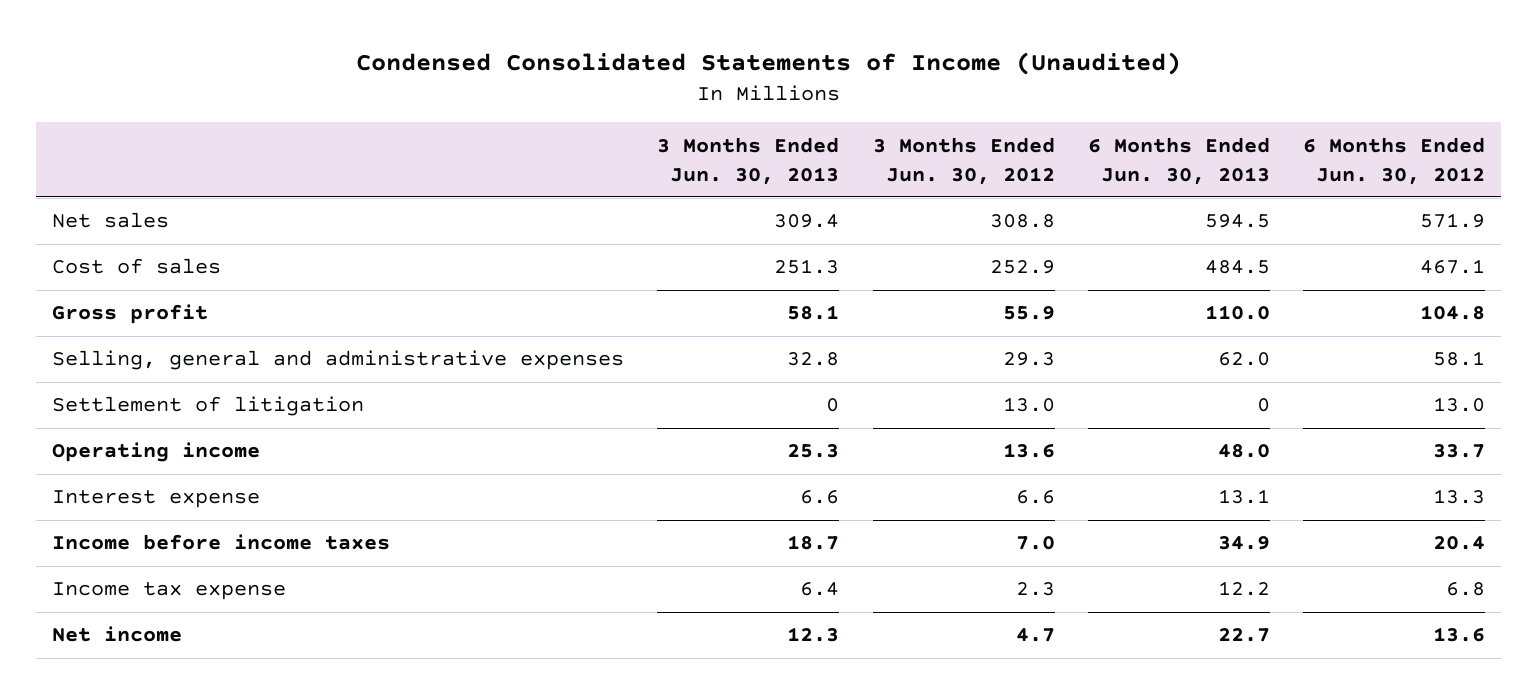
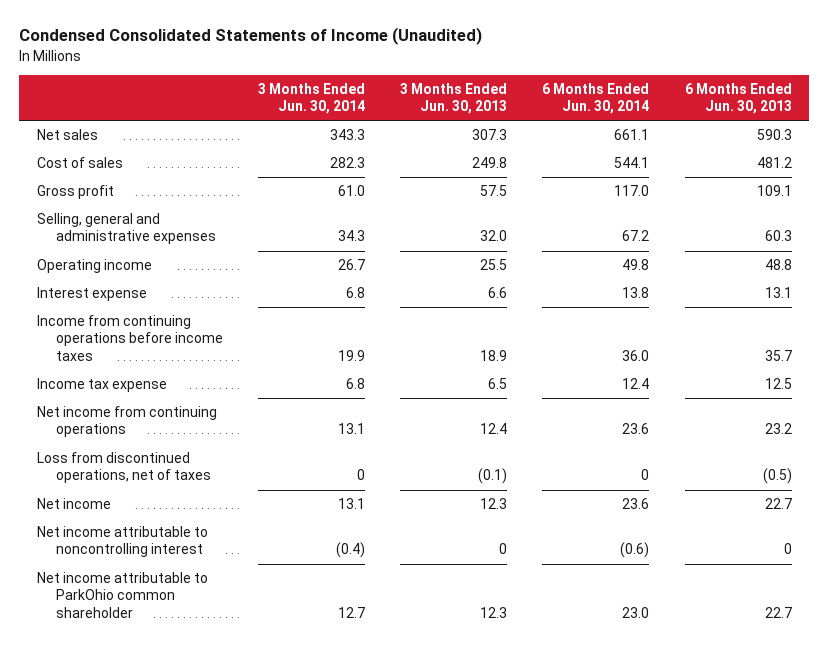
- | 3 Months Ended Jun. 30, 2013 | 3 Months Ended Jun. 30, 2012 | 6 Months Ended Jun. 30, 2013 | 6 Months Ended Jun. 30, 2012
+ | 3 Months Ended Jun. 30, 2014 | 3 Months Ended Jun. 30, 2013 | 6 Months Ended Jun. 30, 2014 | 6 Months Ended Jun. 30, 2013
- Net sales | 309.4 | 308.8 | 594.5 | 571.9
- Cost of sales | 251.3 | 252.9 | 484.5 | 467.1
- Gross profit | 58.1 | 55.9 | 110.0 | 104.8
- Selling, general and administrative expenses | 32.8 | 29.3 | 62.0 | 58.1
- Settlement of litigation | 0 | 13.0 | 0 | 13.0
- Operating income | 25.3 | 13.6 | 48.0 | 33.7
+ Net sales | 343.3 | 307.3 | 661.1 | 590.3
+ Cost of sales | 282.3 | 249.8 | 544.1 | 481.2
+ Gross profit | 61.0 | 57.5 | 117.0 | 109.1
+ Selling, general and administrative expenses | 34.3 | 32.0 | 67.2 | 60.3
+ Operating income | 26.7 | 25.5 | 49.8 | 48.8
- Income before income taxes | 18.7 | 7.0 | 34.9 | 20.4
- Income tax expense | 6.4 | 2.3 | 12.2 | 6.8
+ Income from continuing operations before income taxes | 19.9 | 18.9 | 36.0 | 35.7
+ Income tax expense | 6.8 | 6.5 | 12.4 | 12.5
+ Net income from continuing operations | 13.1 | 12.4 | 23.6 | 23.2
+ Loss from discontinued operations, net of taxes | 0 | (0.1) | 0 | (0.5)
+ Net income attributable to noncontrolling interest | (0.4) | 0 | (0.6) | 0
+ Net income attributable to ParkOhio common shareholder | 12.7 | 12.3 | 23.0 | 22.7

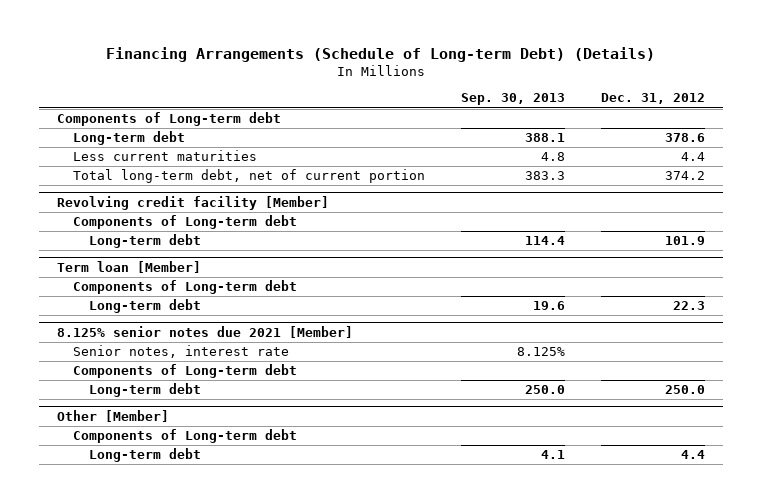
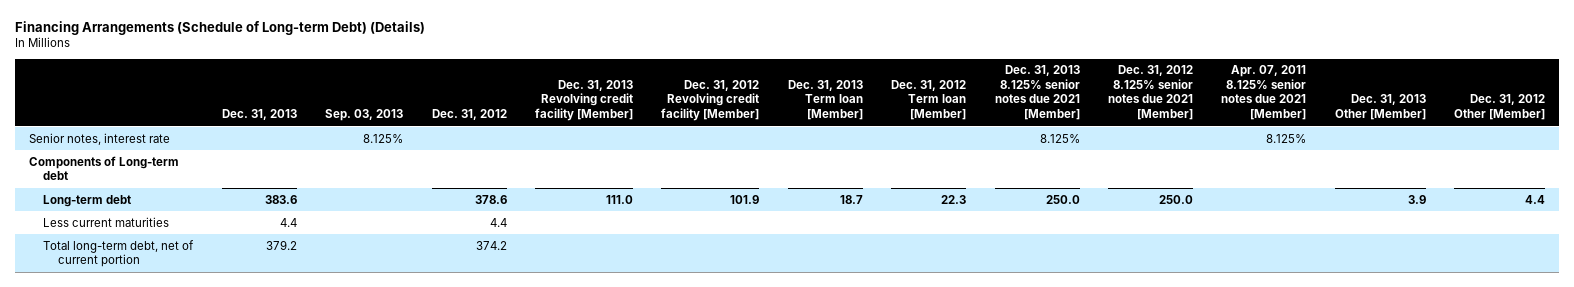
- | Sep. 30, 2013 | Dec. 31, 2012
+ | Dec. 31, 2013 | Sep. 03, 2013 | Dec. 31, 2012 | Dec. 31, 2013 Revolving credit facility [Member] | Dec. 31, 2012 Revolving credit facility [Member] | Dec. 31, 2013 Term loan [Member] | Dec. 31, 2012 Term loan [Member] | Dec. 31, 2013 8.125% senior notes due 2021 [Member] | Dec. 31, 2012 8.125% senior notes due 2021 [Member] | Apr. 07, 2011 8.125% senior notes due 2021 [Member] | Dec. 31, 2013 Other [Member] | Dec. 31, 2012 Other [Member]
+ Senior notes, interest rate | | 8.125% | | | | | | 8.125% | | 8.125% | |
- Revolving credit facility [Member]
- Components of Long-term debt
- Long-term debt | 114.4 | 101.9
- Term loan [Member]
- Components of Long-term debt
- Long-term debt | 19.6 | 22.3
- 8.125% senior notes due 2021 [Member]
- Senior notes, interest rate | 8.125% |
- Components of Long-term debt
- Long-term debt | 250.0 | 250.0
- Other [Member]
- Components of Long-term debt
- Long-term debt | 4.1 | 4.4

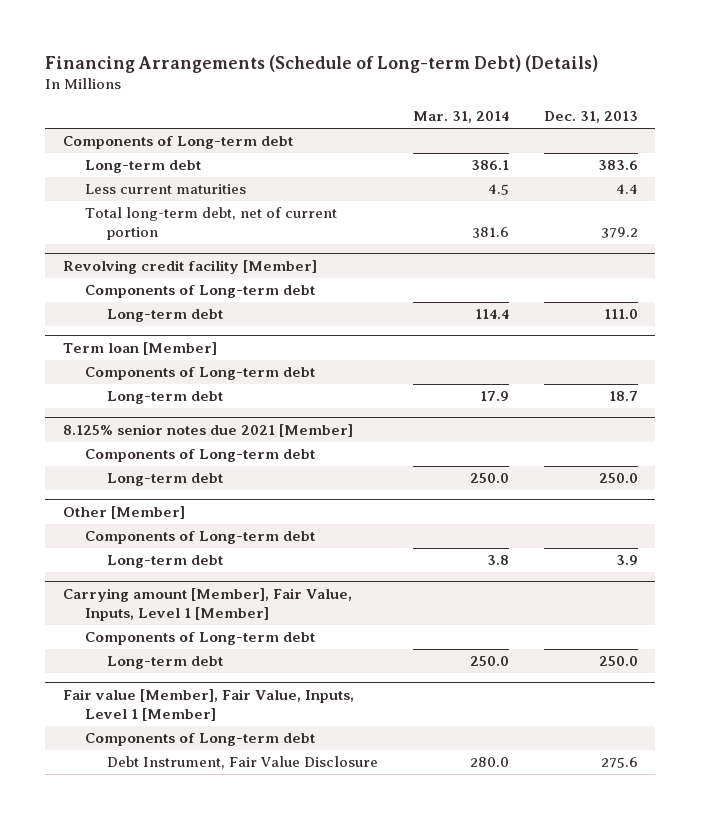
- | Dec. 31, 2013 | Sep. 03, 2013 | Dec. 31, 2012 | Dec. 31, 2013 Revolving credit facility [Member] | Dec. 31, 2012 Revolving credit facility [Member] | Dec. 31, 2013 Term loan [Member] | Dec. 31, 2012 Term loan [Member] | Dec. 31, 2013 8.125% senior notes due 2021 [Member] | Dec. 31, 2012 8.125% senior notes due 2021 [Member] | Apr. 07, 2011 8.125% senior notes due 2021 [Member] | Dec. 31, 2013 Other [Member] | Dec. 31, 2012 Other [Member]
+ | Mar. 31, 2014 | Dec. 31, 2013
- Senior notes, interest rate | | 8.125% | | | | | | 8.125% | | 8.125% | |
+ Revolving credit facility [Member]
+ Components of Long-term debt
+ Long-term debt | 114.4 | 111.0
+ Term loan [Member]
+ Components of Long-term debt
+ Long-term debt | 17.9 | 18.7
+ 8.125% senior notes due 2021 [Member]
+ Components of Long-term debt
+ Long-term debt | 250.0 | 250.0
+ Other [Member]
+ Components of Long-term debt
+ Long-term debt | 3.8 | 3.9
+ Carrying amount [Member], Fair Value, Inputs, Level 1 [Member]
+ Components of Long-term debt
+ Long-term debt | 250.0 | 250.0
+ Fair value [Member], Fair Value, Inputs, Level 1 [Member]
+ Components of Long-term debt
+ Debt Instrument, Fair Value Disclosure | 280.0 | 275.6

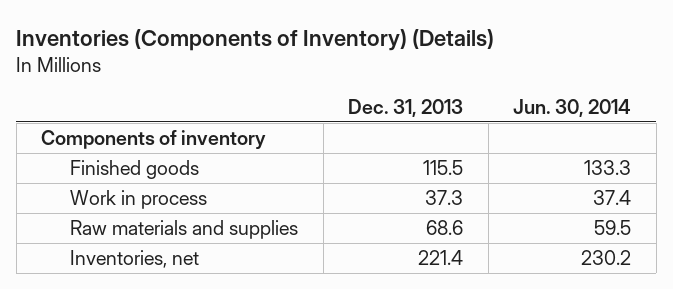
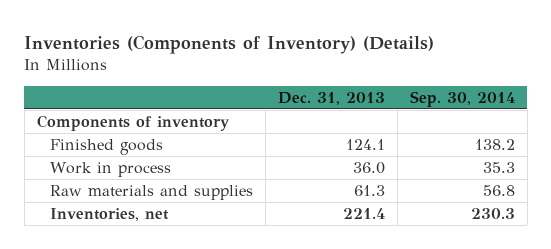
- | Dec. 31, 2013 | Jun. 30, 2014
+ | Dec. 31, 2013 | Sep. 30, 2014
- Finished goods | 115.5 | 133.3
- Work in process | 37.3 | 37.4
- Raw materials and supplies | 68.6 | 59.5
+ Finished goods | 124.1 | 138.2
+ Work in process | 36.0 | 35.3
+ Raw materials and supplies | 61.3 | 56.8

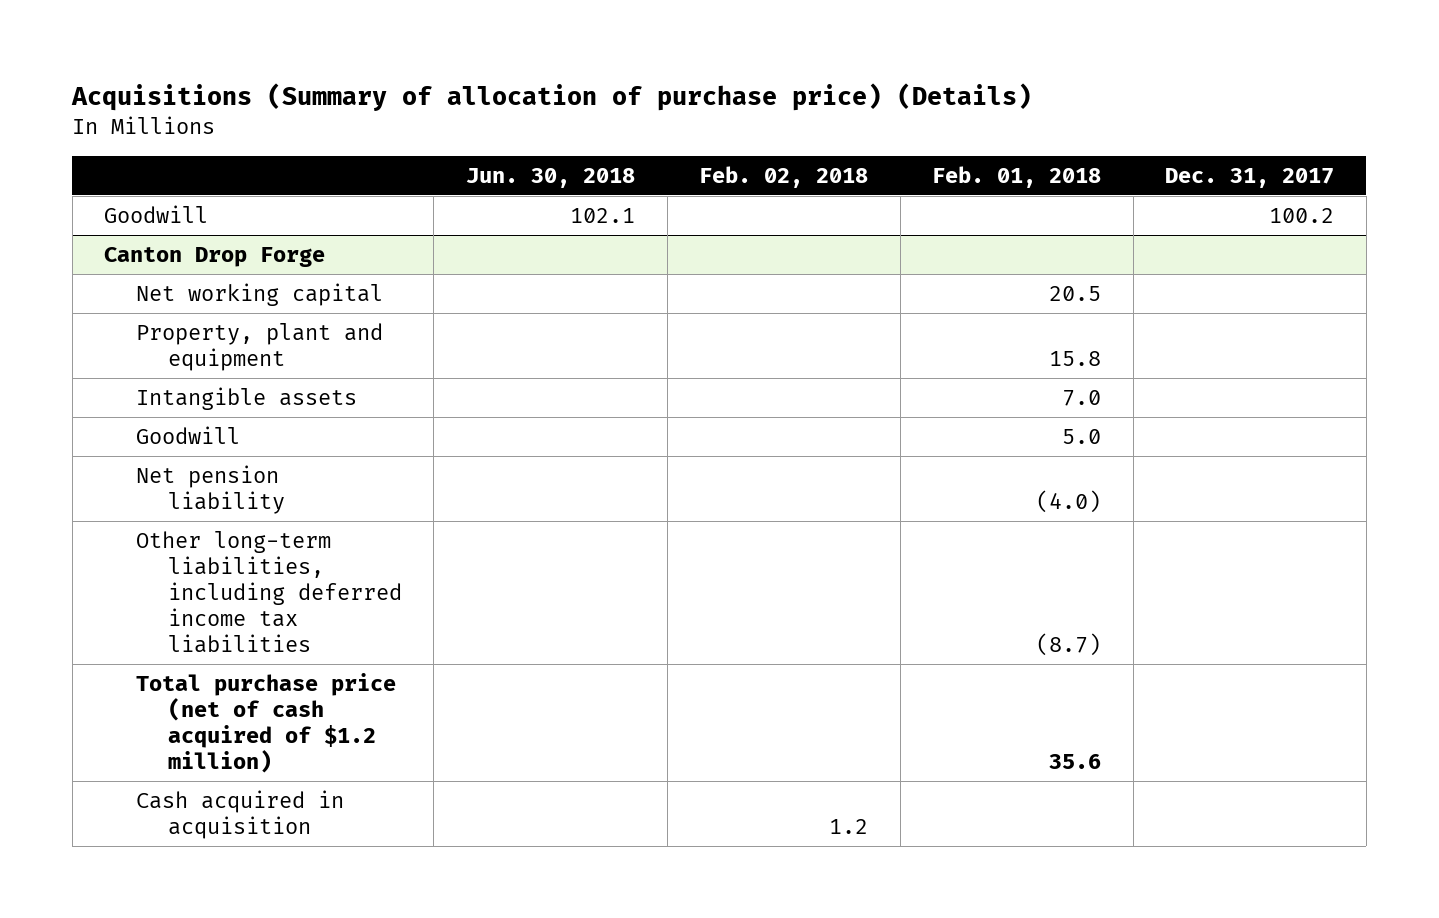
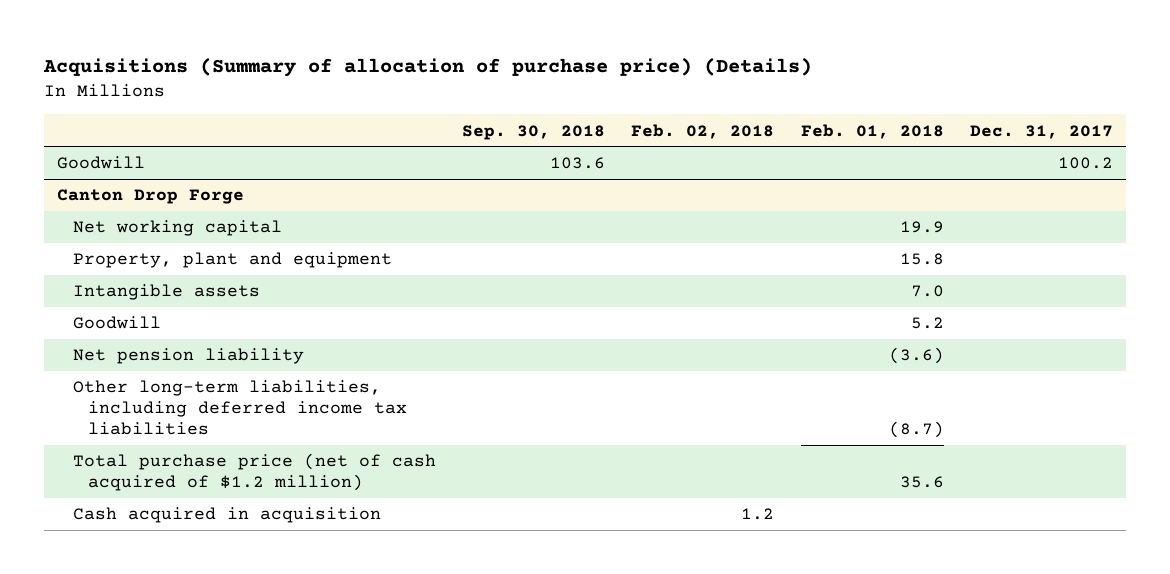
- | Jun. 30, 2018 | Feb. 02, 2018 | Feb. 01, 2018 | Dec. 31, 2017
+ | Sep. 30, 2018 | Feb. 02, 2018 | Feb. 01, 2018 | Dec. 31, 2017
@ Canton Drop Forge
- Net working capital | | | 20.5 |
+ Net working capital | | | 19.9 |
- Goodwill | | | 5.0 |
- Net pension liability | | | (4.0) |
+ Goodwill | | | 5.2 |
+ Net pension liability | | | (3.6) |

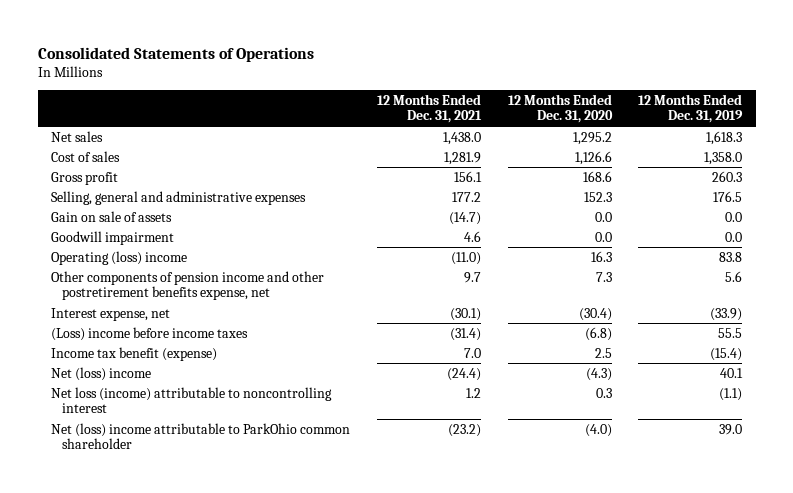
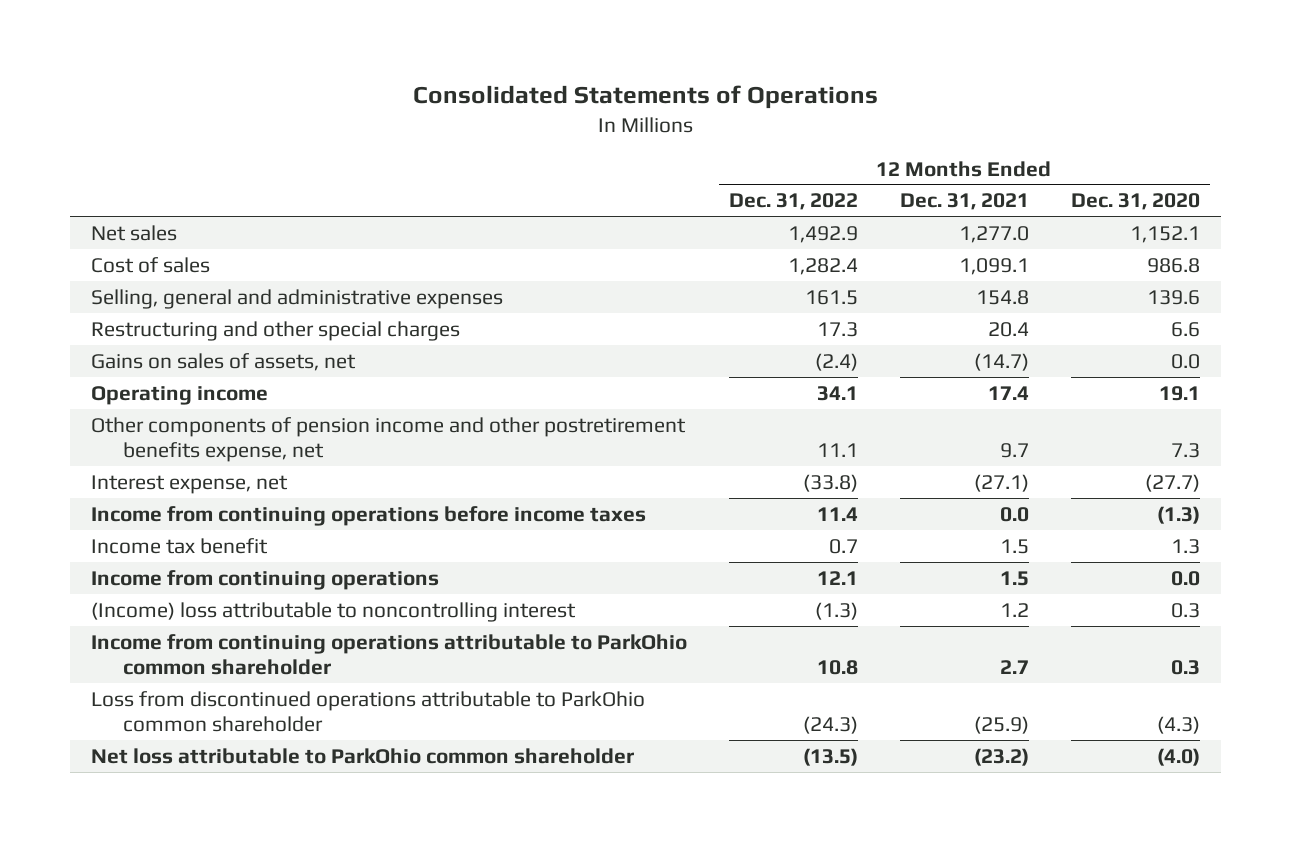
- | 12 Months Ended Dec. 31, 2021 | 12 Months Ended Dec. 31, 2020 | 12 Months Ended Dec. 31, 2019
+ | 12 Months Ended Dec. 31, 2022 | 12 Months Ended Dec. 31, 2021 | 12 Months Ended Dec. 31, 2020
- Net sales | 1,438.0 | 1,295.2 | 1,618.3
- Cost of sales | 1,281.9 | 1,126.6 | 1,358.0
- Gross profit | 156.1 | 168.6 | 260.3
- Selling, general and administrative expenses | 177.2 | 152.3 | 176.5
- Gain on sale of assets | (14.7) | 0.0 | 0.0
- Goodwill impairment | 4.6 | 0.0 | 0.0
- Operating (loss) income | (11.0) | 16.3 | 83.8
+ Net sales | 1,492.9 | 1,277.0 | 1,152.1
+ Cost of sales | 1,282.4 | 1,099.1 | 986.8
+ Selling, general and administrative expenses | 161.5 | 154.8 | 139.6
+ Restructuring and other special charges | 17.3 | 20.4 | 6.6
+ Gains on sales of assets, net | (2.4) | (14.7) | 0.0
+ Operating income | 34.1 | 17.4 | 19.1
- Interest expense, net | (30.1) | (30.4) | (33.9)
- (Loss) income before income taxes | (31.4) | (6.8) | 55.5
- Income tax benefit (expense) | 7.0 | 2.5 | (15.4)
- Net (loss) income | (24.4) | (4.3) | 40.1
- Net loss (income) attributable to noncontrolling interest | 1.2 | 0.3 | (1.1)
- Net (loss) income attributable to ParkOhio common shareholder | (23.2) | (4.0) | 39.0
+ Interest expense, net | (33.8) | (27.1) | (27.7)
+ Income from continuing operations before income taxes | 11.4 | 0.0 | (1.3)
+ Income tax benefit | 0.7 | 1.5 | 1.3
+ Income from continuing operations | 12.1 | 1.5 | 0.0
+ (Income) loss attributable to noncontrolling interest | (1.3) | 1.2 | 0.3
+ Income from continuing operations attributable to ParkOhio common shareholder | 10.8 | 2.7 | 0.3
+ Loss from discontinued operations attributable to ParkOhio common shareholder | (24.3) | (25.9) | (4.3)
+ Net loss attributable to ParkOhio common shareholder | (13.5) | (23.2) | (4.0)

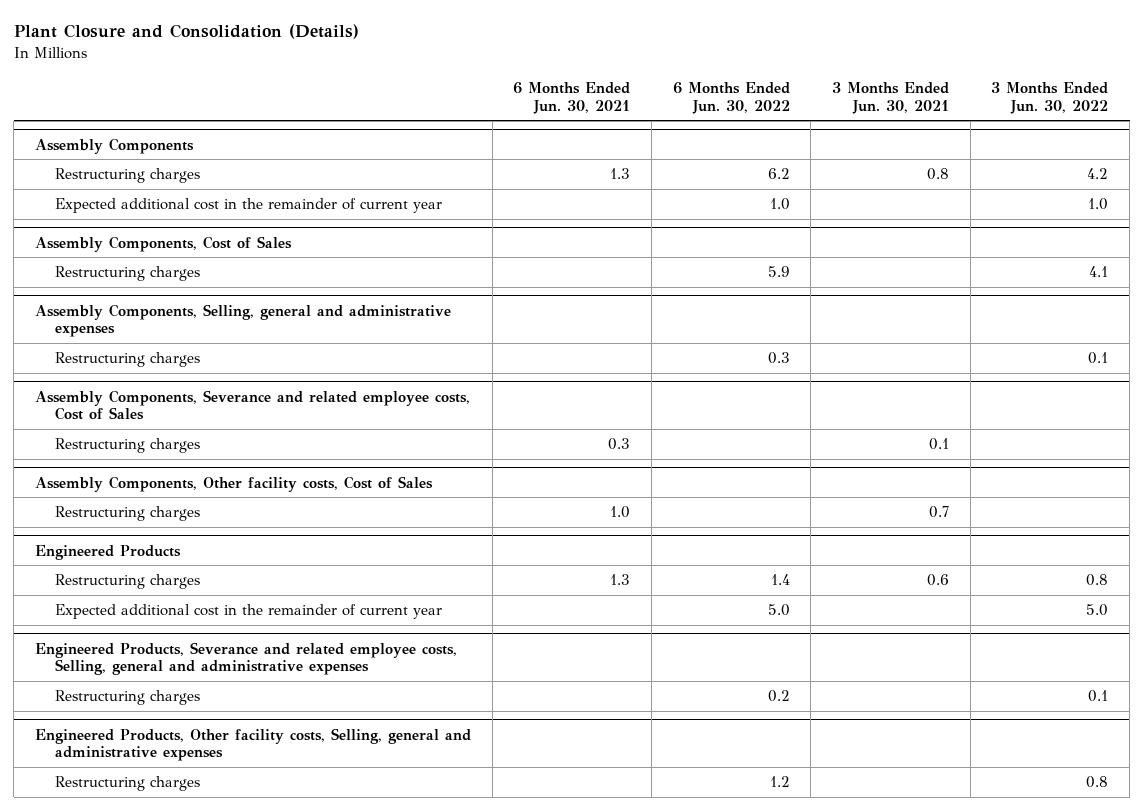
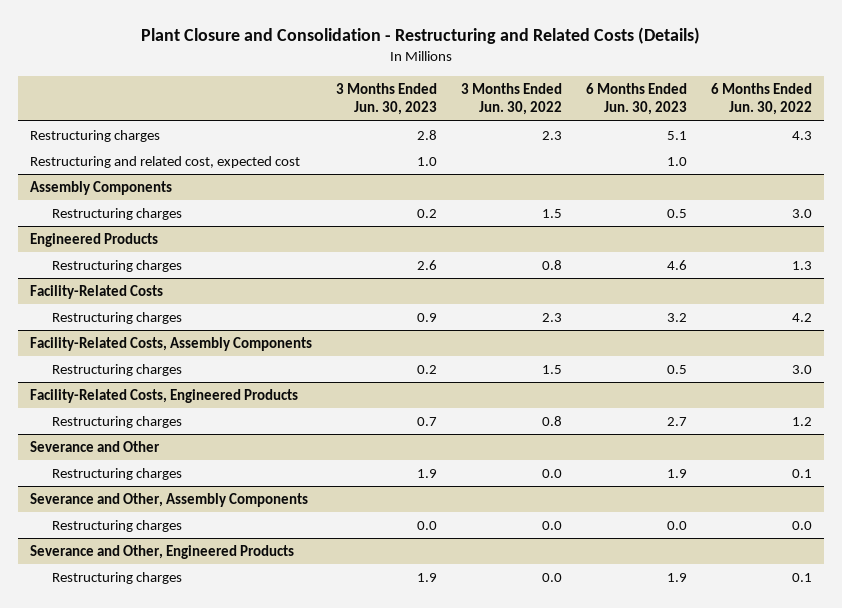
- Plant Closure and Consolidation (Details)
+ Plant Closure and Consolidation - Restructuring and Related Costs (Details)
- | 6 Months Ended Jun. 30, 2021 | 6 Months Ended Jun. 30, 2022 | 3 Months Ended Jun. 30, 2021 | 3 Months Ended Jun. 30, 2022
+ | 3 Months Ended Jun. 30, 2023 | 3 Months Ended Jun. 30, 2022 | 6 Months Ended Jun. 30, 2023 | 6 Months Ended Jun. 30, 2022
+ Restructuring charges | 2.8 | 2.3 | 5.1 | 4.3
+ Restructuring and related cost, expected cost | 1.0 | | 1.0 |
@ Assembly Components
- Restructuring charges | 1.3 | 6.2 | 0.8 | 4.2
- Expected additional cost in the remainder of current year | | 1.0 | | 1.0
- Assembly Components, Cost of Sales
- Restructuring charges | | 5.9 | | 4.1
- Assembly Components, Selling, general and administrative expenses
- Restructuring charges | | 0.3 | | 0.1
- Assembly Components, Severance and related employee costs, Cost of Sales
- Restructuring charges | 0.3 | | 0.1 |
- Assembly Components, Other facility costs, Cost of Sales
- Restructuring charges | 1.0 | | 0.7 |
@ Assembly Components
+ Restructuring charges | 0.2 | 1.5 | 0.5 | 3.0
@ Engineered Products
- Restructuring charges | 1.3 | 1.4 | 0.6 | 0.8
- Expected additional cost in the remainder of current year | | 5.0 | | 5.0
- Engineered Products, Severance and related employee costs, Selling, general and administrative expenses
- Restructuring charges | | 0.2 | | 0.1
- Engineered Products, Other facility costs, Selling, general and administrative expenses
@ Engineered Products
+ Restructuring charges | 2.6 | 0.8 | 4.6 | 1.3
+ Facility-Related Costs
+ Restructuring charges | 0.9 | 2.3 | 3.2 | 4.2
+ Facility-Related Costs, Assembly Components
+ Restructuring charges | 0.2 | 1.5 | 0.5 | 3.0
+ Facility-Related Costs, Engineered Products
+ Severance and Other
+ Restructuring charges | 1.9 | 0.0 | 1.9 | 0.1
+ Severance and Other, Assembly Components
+ Restructuring charges | 0.0 | 0.0 | 0.0 | 0.0
+ Severance and Other, Engineered Products
+ Restructuring charges | 1.9 | 0.0 | 1.9 | 0.1

